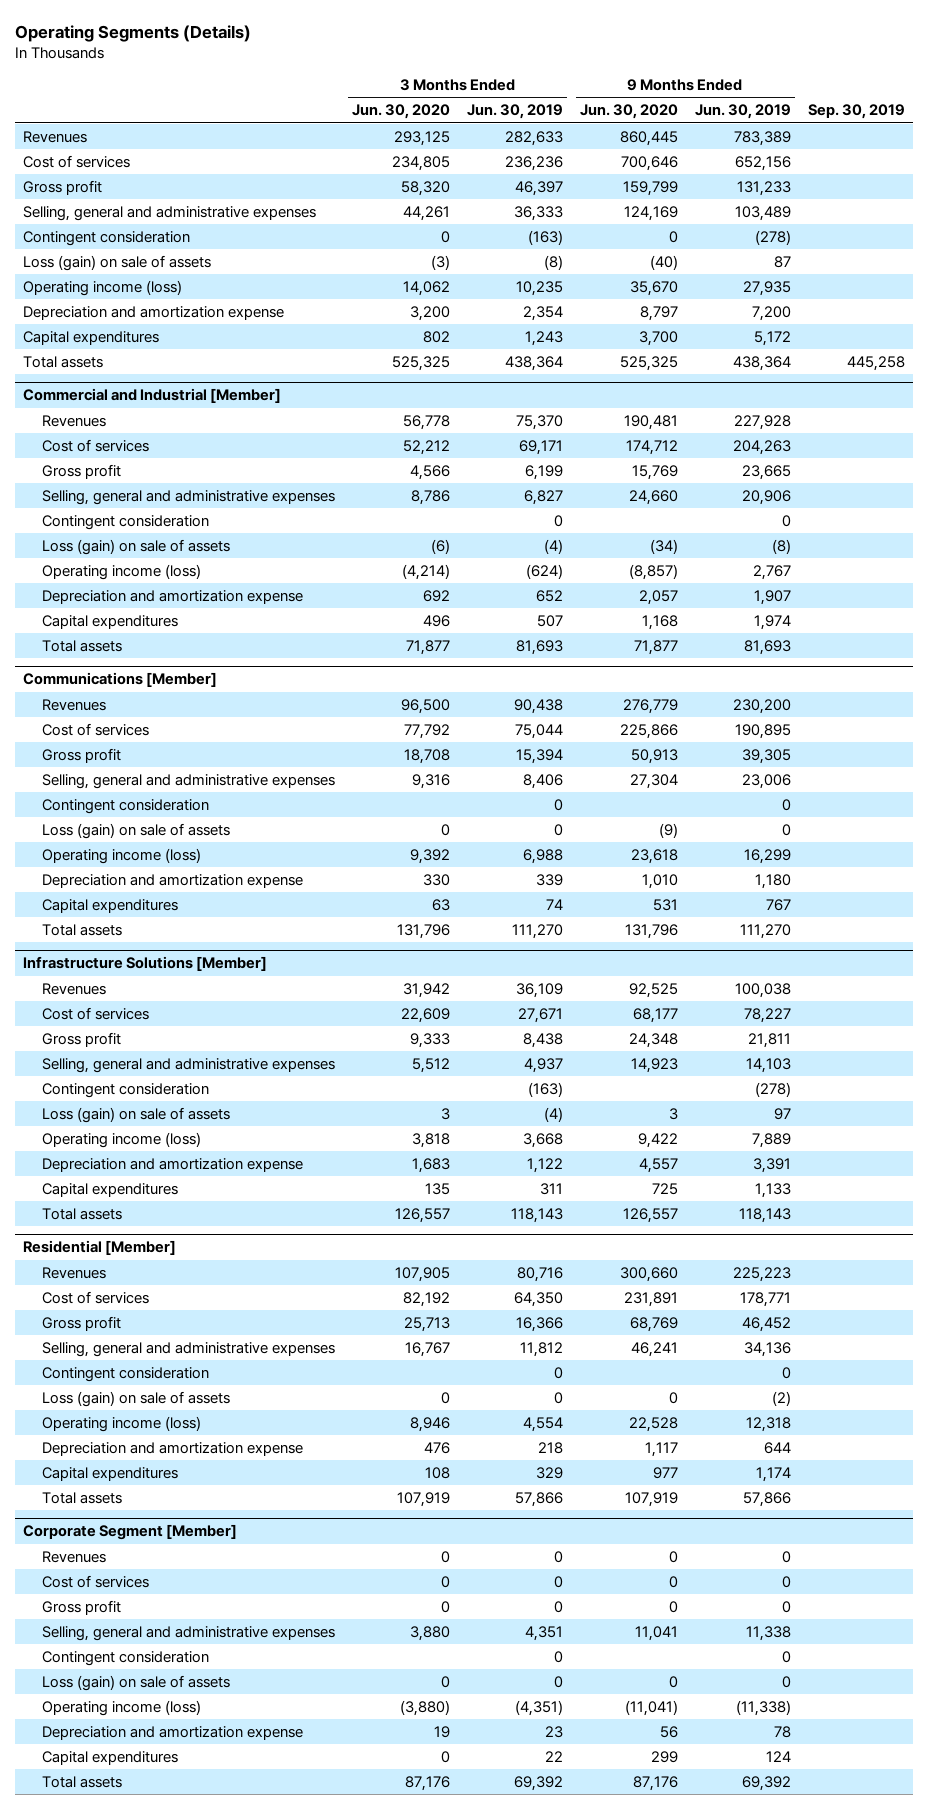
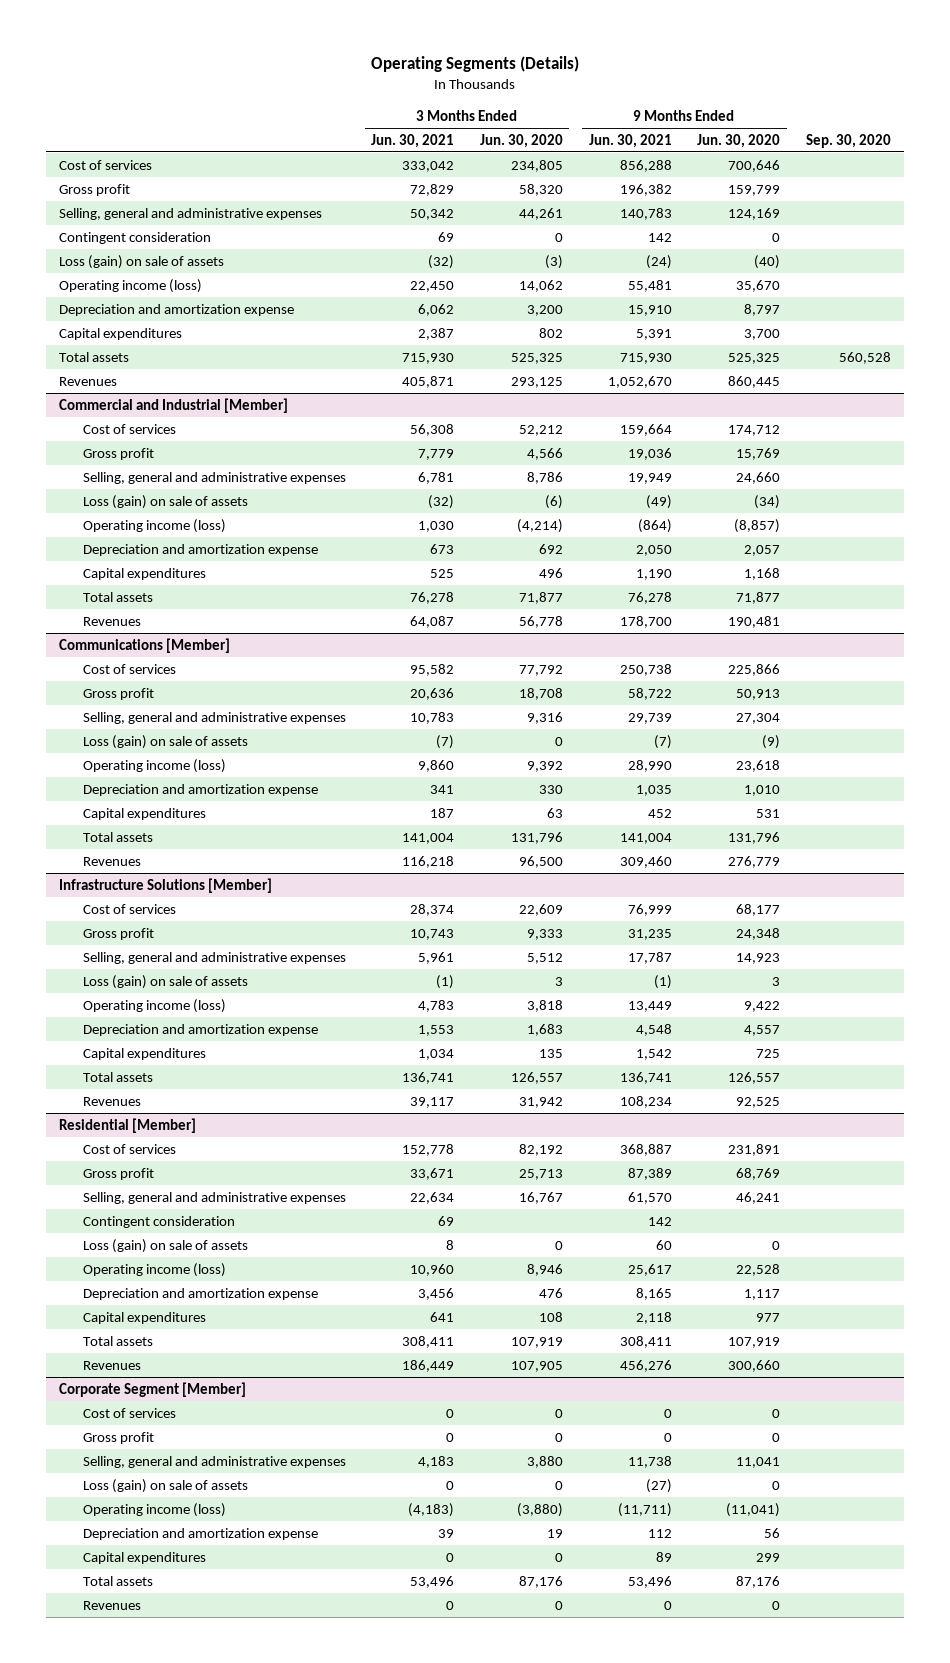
- | 3 Months Ended Jun. 30, 2020 | 3 Months Ended Jun. 30, 2019 | 9 Months Ended Jun. 30, 2020 | 9 Months Ended Jun. 30, 2019 | Sep. 30, 2019
+ | 3 Months Ended Jun. 30, 2021 | 3 Months Ended Jun. 30, 2020 | 9 Months Ended Jun. 30, 2021 | 9 Months Ended Jun. 30, 2020 | Sep. 30, 2020
moved down: Revenues | 405,871 | 293,125 | 1,052,670 | 860,445 |
@ Commercial and Industrial [Member]
- Contingent consideration | | 0 | | 0 |
moved down: Revenues | 64,087 | 56,778 | 178,700 | 190,481 |
@ Communications [Member]
- Contingent consideration | | 0 | | 0 |
moved down: Revenues | 116,218 | 96,500 | 309,460 | 276,779 |
@ Infrastructure Solutions [Member]
- Contingent consideration | | (163) | | (278) |
moved down: Revenues | 39,117 | 31,942 | 108,234 | 92,525 |
@ Residential [Member]
moved down: Revenues | 186,449 | 107,905 | 456,276 | 300,660 |
@ Corporate Segment [Member]
- Contingent consideration | | 0 | | 0 |
moved down: Revenues | 0 | 0 | 0 | 0 |

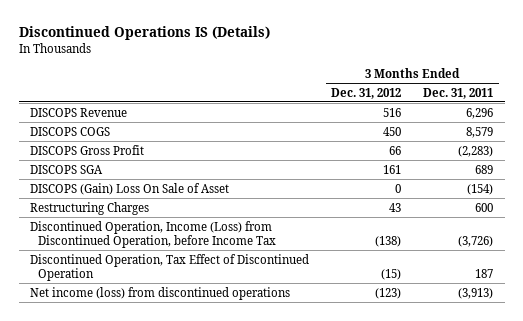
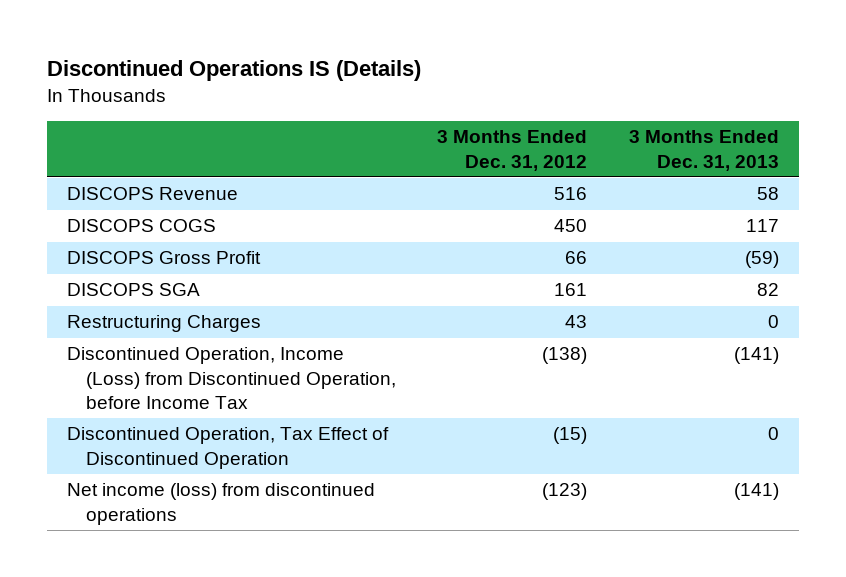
- | 3 Months Ended Dec. 31, 2012 | 3 Months Ended Dec. 31, 2011
+ | 3 Months Ended Dec. 31, 2012 | 3 Months Ended Dec. 31, 2013
- DISCOPS (Gain) Loss On Sale of Asset | 0 | (154)

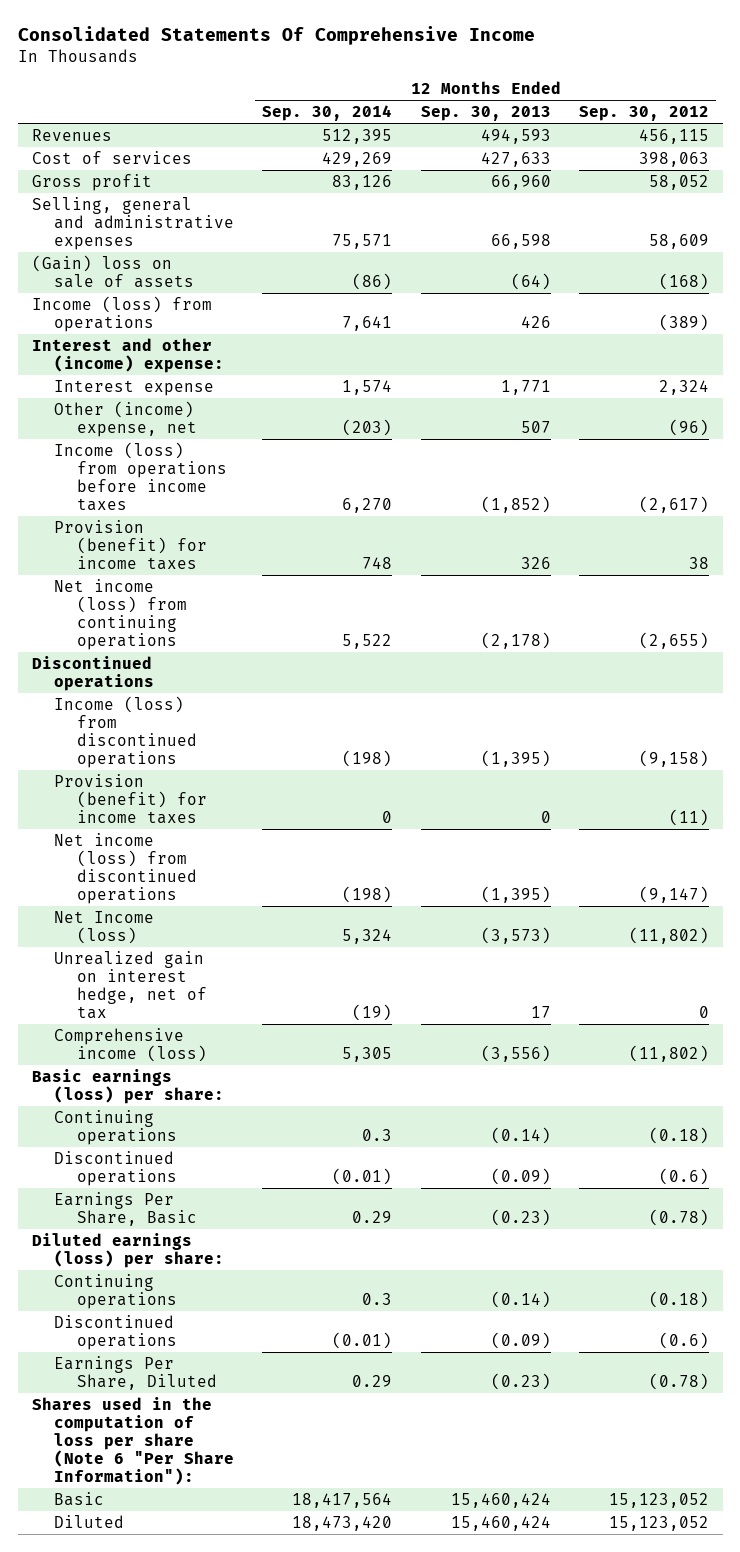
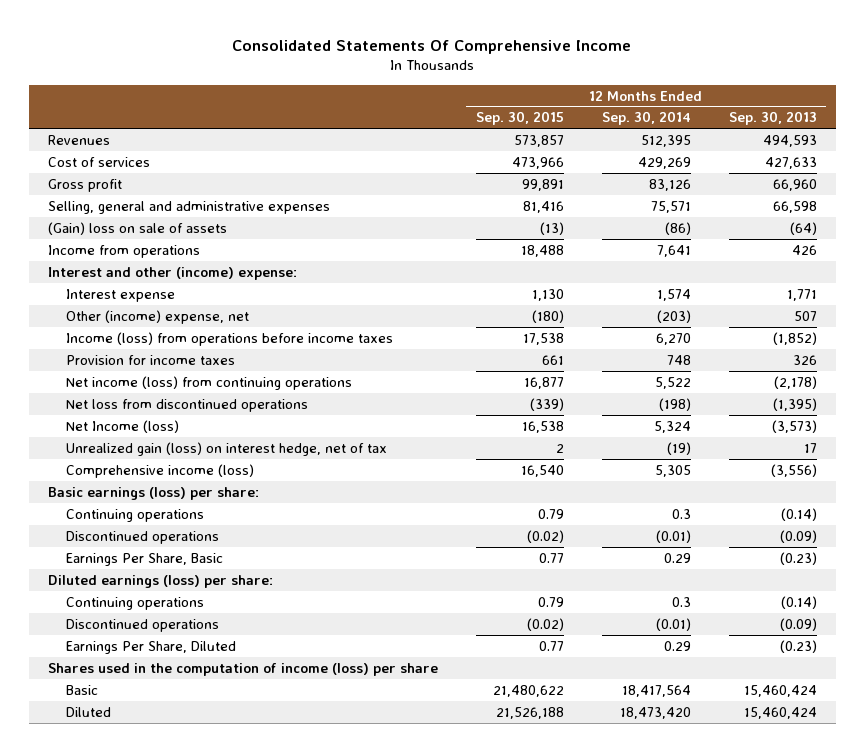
- | 12 Months Ended Sep. 30, 2014 | 12 Months Ended Sep. 30, 2013 | 12 Months Ended Sep. 30, 2012
+ | 12 Months Ended Sep. 30, 2015 | 12 Months Ended Sep. 30, 2014 | 12 Months Ended Sep. 30, 2013
- Income (loss) from operations | 7,641 | 426 | (389)
+ Income from operations | 18,488 | 7,641 | 426
- Provision (benefit) for income taxes | 748 | 326 | 38
+ Provision for income taxes | 661 | 748 | 326
- Discontinued operations
- Income (loss) from discontinued operations | (198) | (1,395) | (9,158)
- Provision (benefit) for income taxes | 0 | 0 | (11)
- Net income (loss) from discontinued operations | (198) | (1,395) | (9,147)
+ Net loss from discontinued operations | (339) | (198) | (1,395)
- Unrealized gain on interest hedge, net of tax | (19) | 17 | 0
+ Unrealized gain (loss) on interest hedge, net of tax | 2 | (19) | 17
- Shares used in the computation of loss per share (Note 6 "Per Share Information"):
+ Shares used in the computation of income (loss) per share

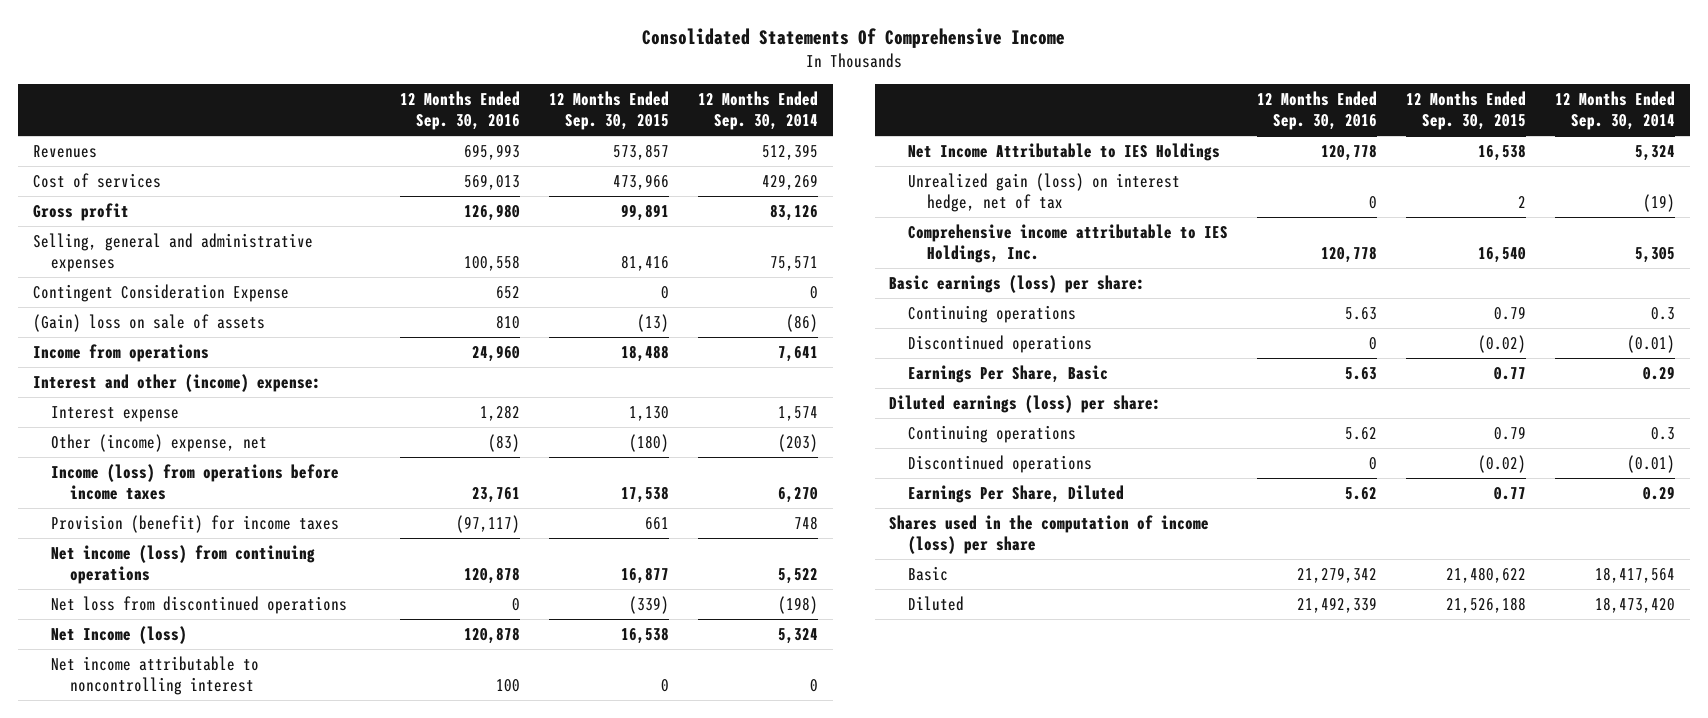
- | 12 Months Ended Sep. 30, 2015 | 12 Months Ended Sep. 30, 2014 | 12 Months Ended Sep. 30, 2013
+ | 12 Months Ended Sep. 30, 2016 | 12 Months Ended Sep. 30, 2015 | 12 Months Ended Sep. 30, 2014
+ Contingent Consideration Expense | 652 | 0 | 0
- Provision for income taxes | 661 | 748 | 326
+ Provision (benefit) for income taxes | (97,117) | 661 | 748
+ Net income attributable to noncontrolling interest | 100 | 0 | 0
+ Net Income Attributable to IES Holdings | 120,778 | 16,538 | 5,324
- Comprehensive income (loss) | 16,540 | 5,305 | (3,556)
+ Comprehensive income attributable to IES Holdings, Inc. | 120,778 | 16,540 | 5,305

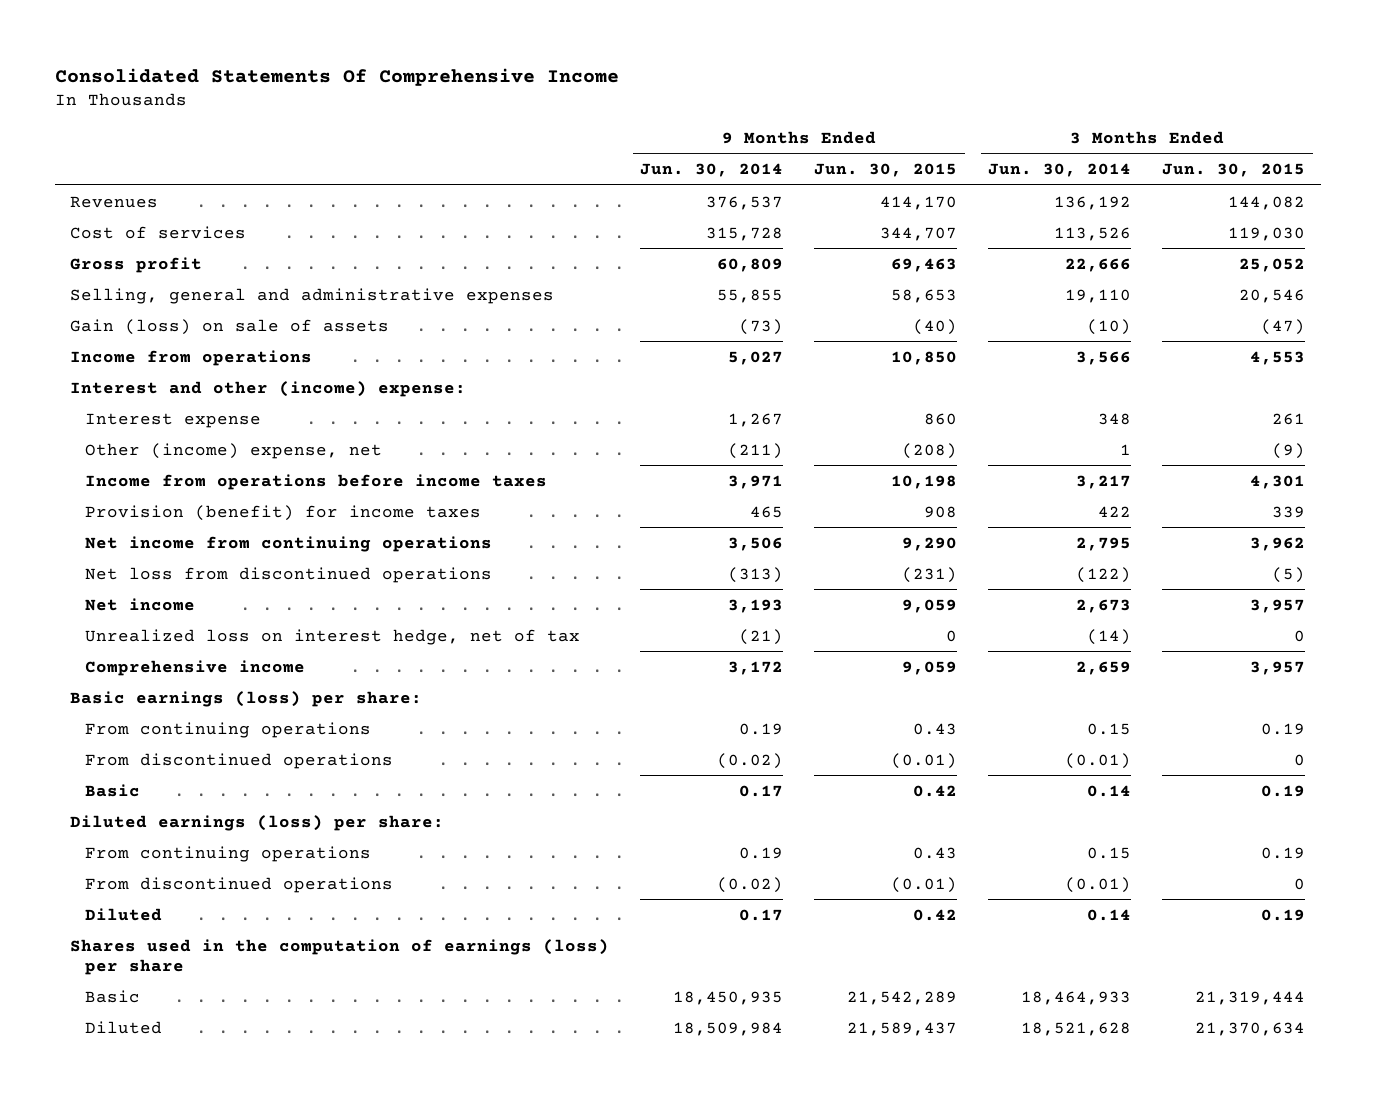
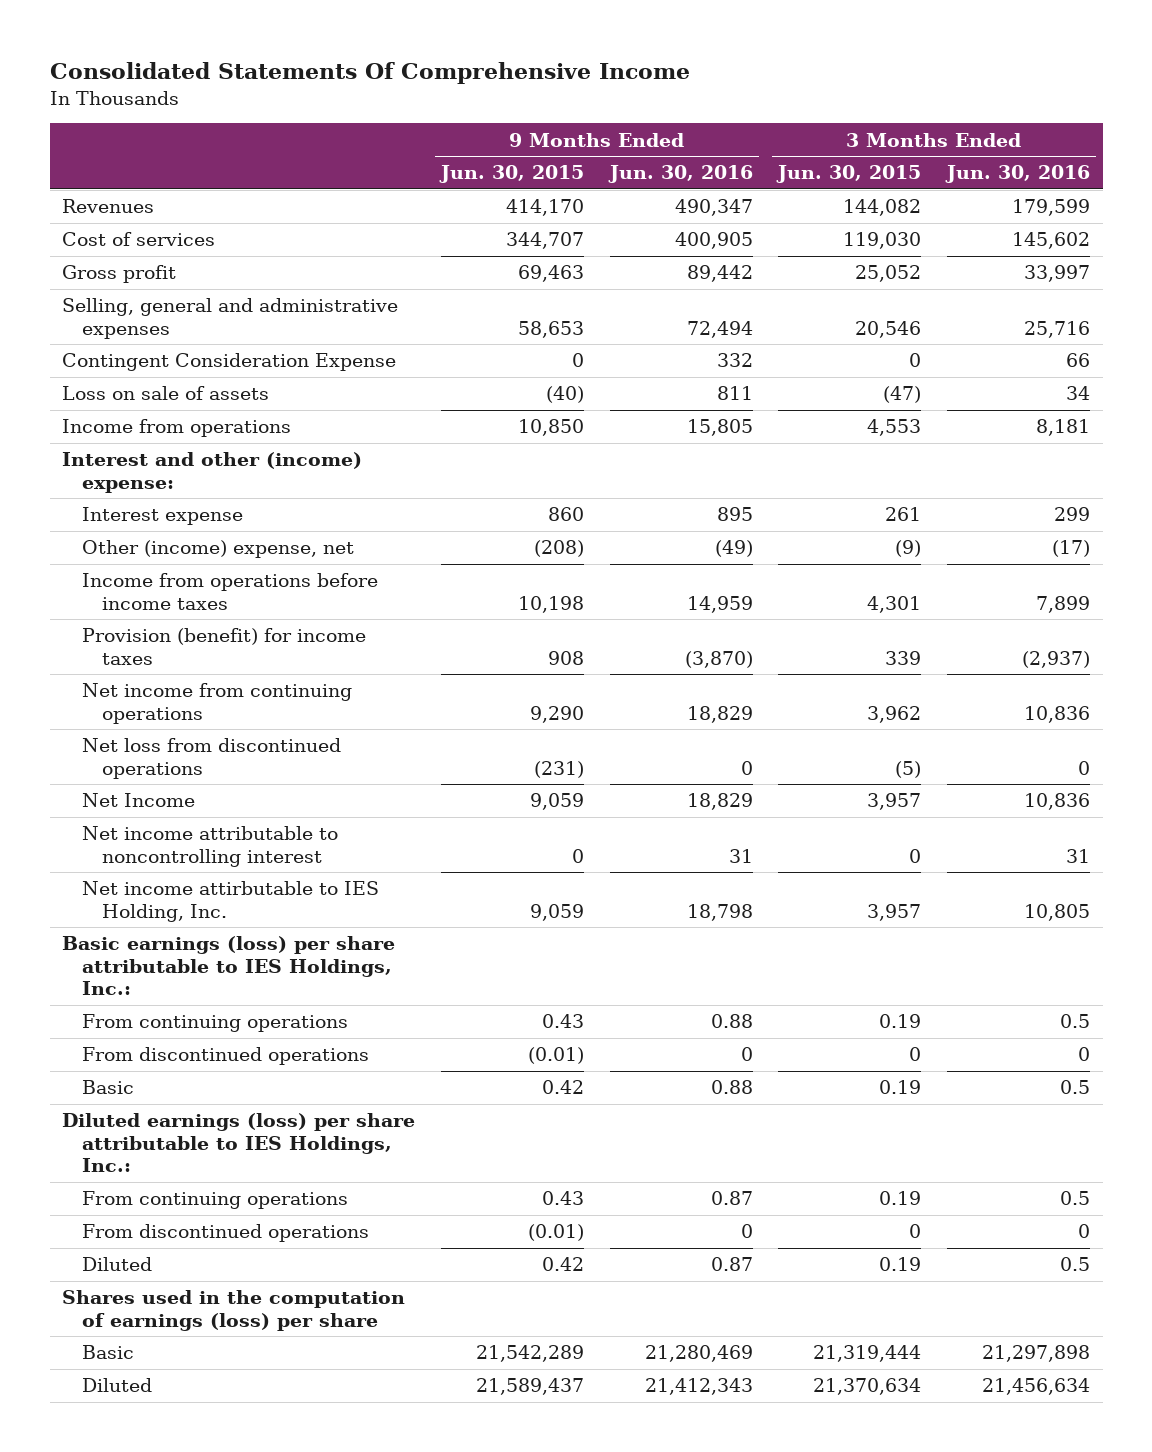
- | 9 Months Ended Jun. 30, 2014 | 9 Months Ended Jun. 30, 2015 | 3 Months Ended Jun. 30, 2014 | 3 Months Ended Jun. 30, 2015
+ | 9 Months Ended Jun. 30, 2015 | 9 Months Ended Jun. 30, 2016 | 3 Months Ended Jun. 30, 2015 | 3 Months Ended Jun. 30, 2016
- Gain (loss) on sale of assets | (73) | (40) | (10) | (47)
+ Contingent Consideration Expense | 0 | 332 | 0 | 66
+ Loss on sale of assets | (40) | 811 | (47) | 34
- Net income | 3,193 | 9,059 | 2,673 | 3,957
- Unrealized loss on interest hedge, net of tax | (21) | 0 | (14) | 0
- Comprehensive income | 3,172 | 9,059 | 2,659 | 3,957
- Basic earnings (loss) per share:
+ Net Income | 9,059 | 18,829 | 3,957 | 10,836
+ Net income attributable to noncontrolling interest | 0 | 31 | 0 | 31
+ Net income attirbutable to IES Holding, Inc. | 9,059 | 18,798 | 3,957 | 10,805
+ Basic earnings (loss) per share attributable to IES Holdings, Inc.:
- Diluted earnings (loss) per share:
+ Diluted earnings (loss) per share attributable to IES Holdings, Inc.:

